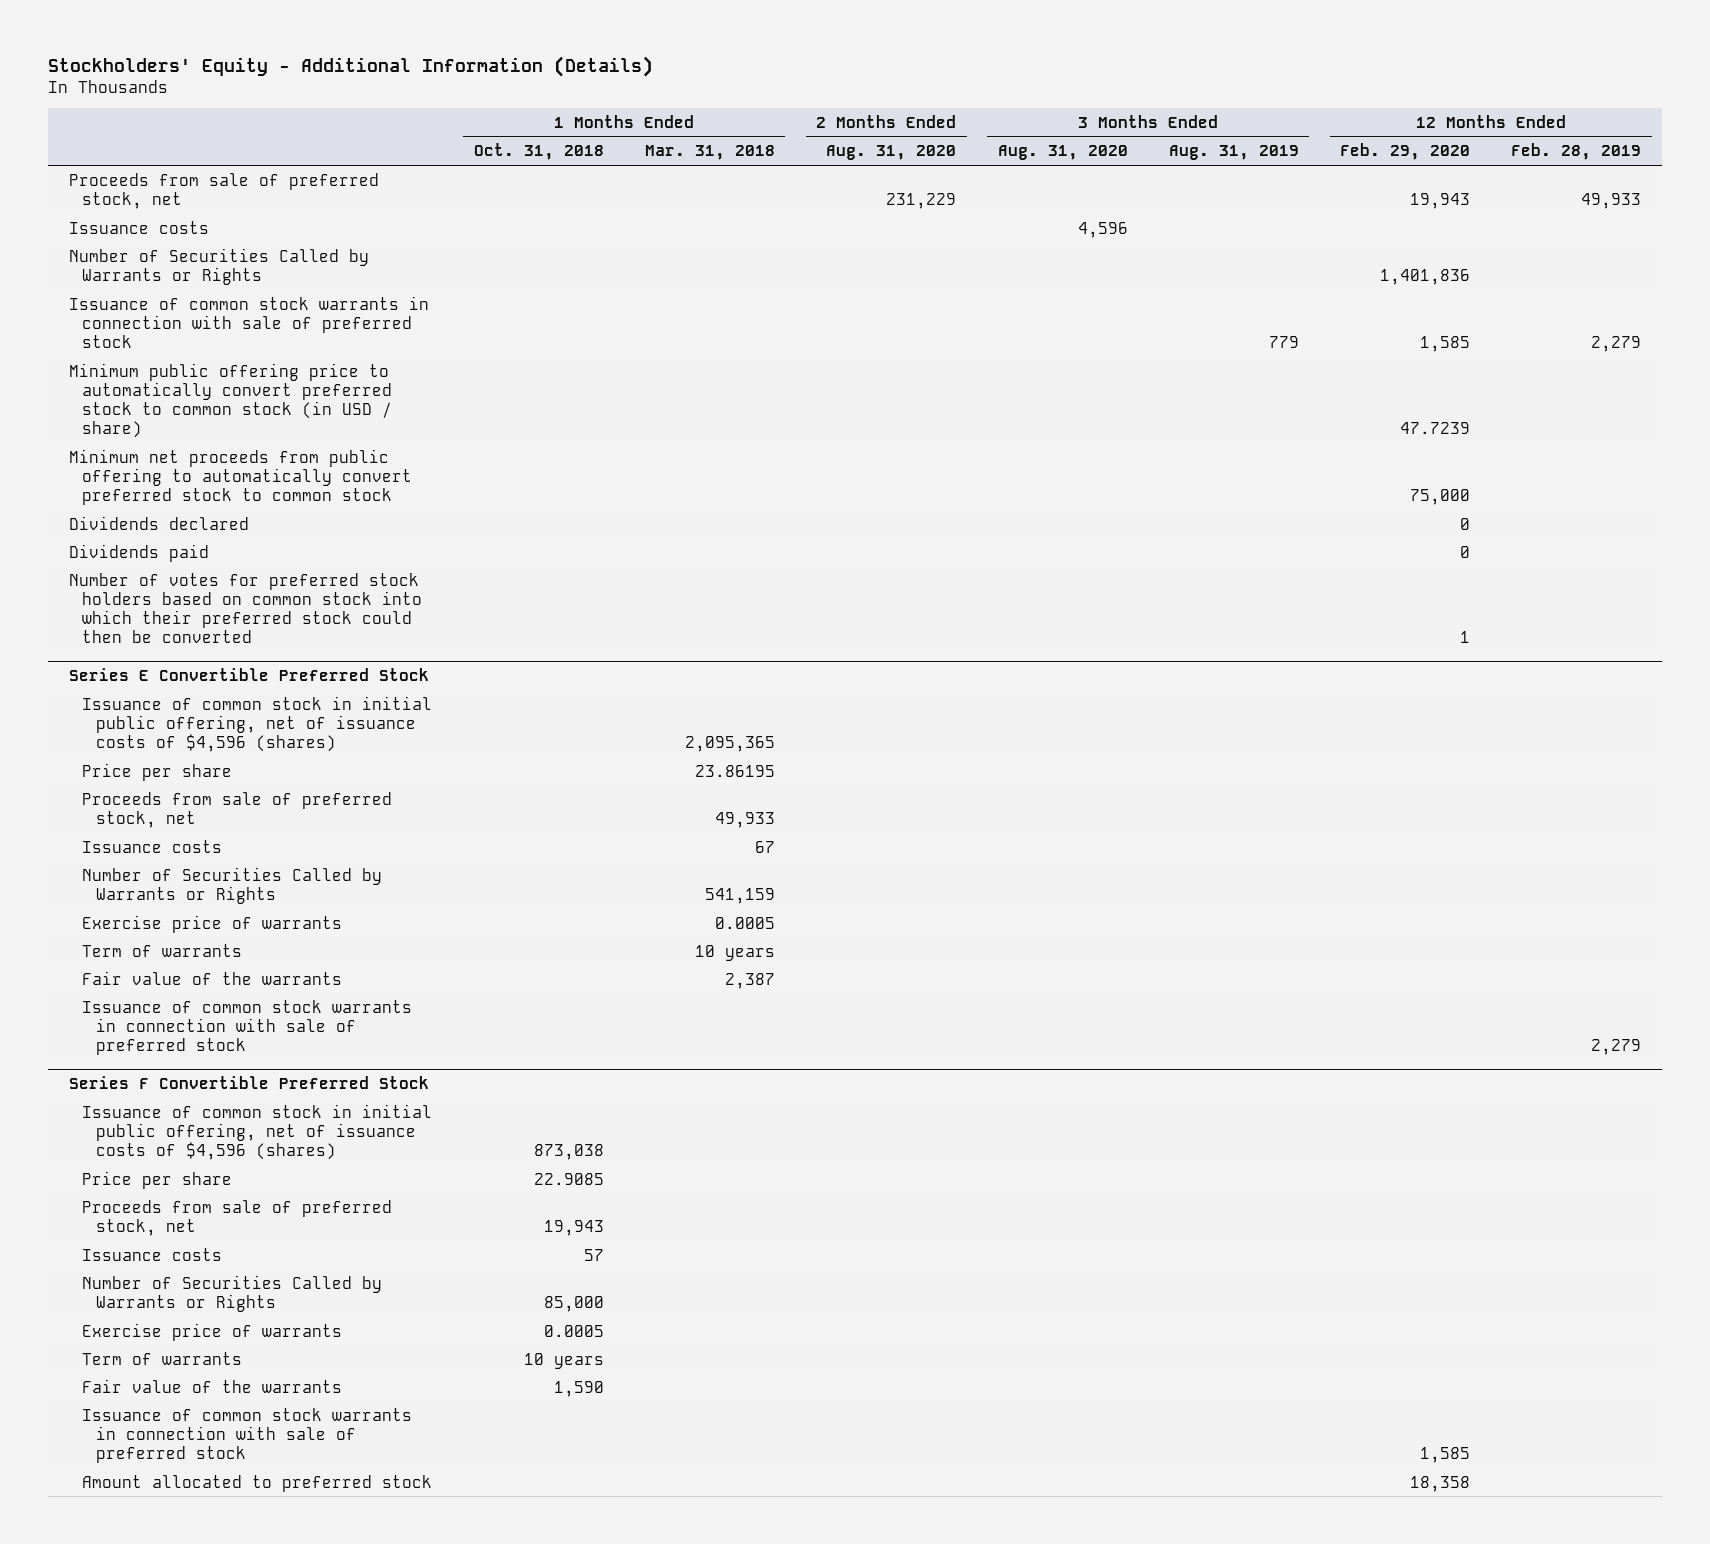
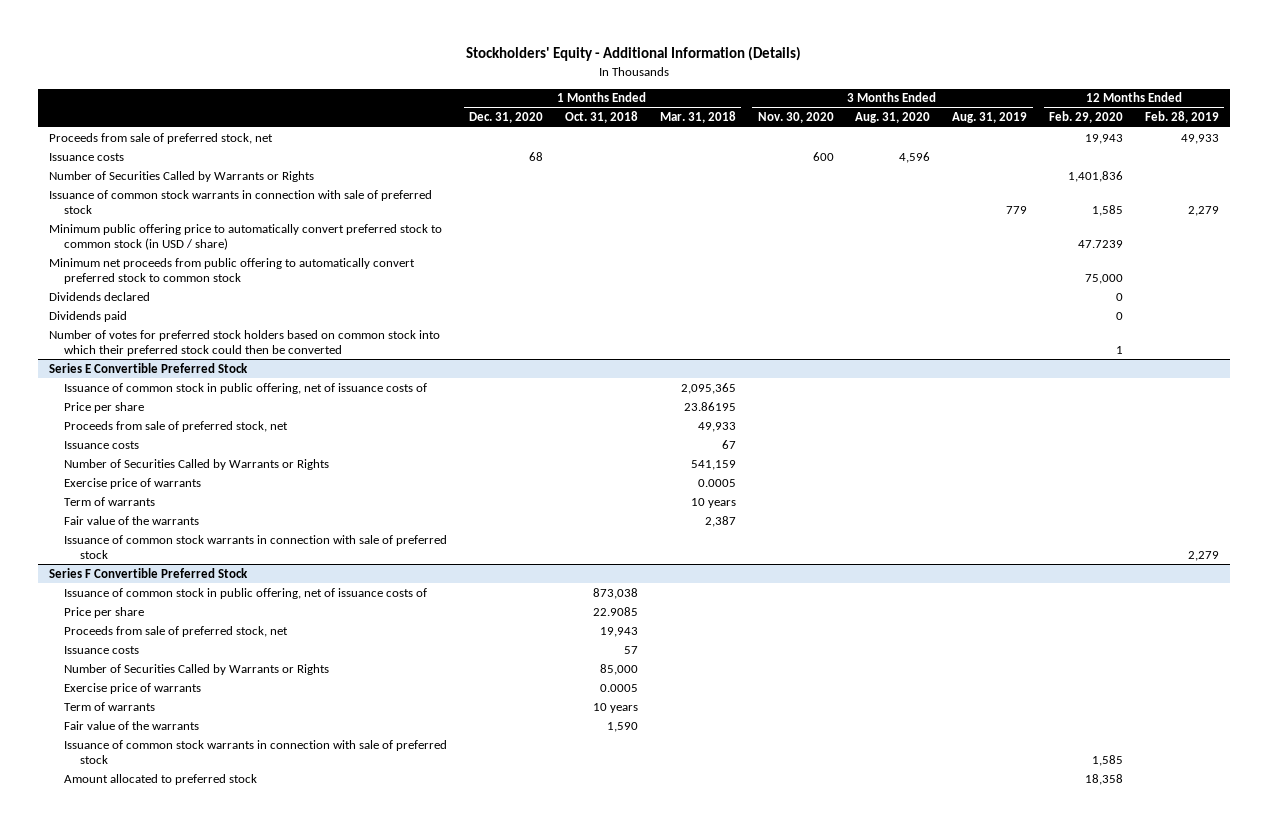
- | 1 Months Ended Oct. 31, 2018 | 1 Months Ended Mar. 31, 2018 | 2 Months Ended Aug. 31, 2020 | 3 Months Ended Aug. 31, 2020 | 3 Months Ended Aug. 31, 2019 | 12 Months Ended Feb. 29, 2020 | 12 Months Ended Feb. 28, 2019
+ | 1 Months Ended Dec. 31, 2020 | 1 Months Ended Oct. 31, 2018 | 1 Months Ended Mar. 31, 2018 | 3 Months Ended Nov. 30, 2020 | 3 Months Ended Aug. 31, 2020 | 3 Months Ended Aug. 31, 2019 | 12 Months Ended Feb. 29, 2020 | 12 Months Ended Feb. 28, 2019
@ Series E Convertible Preferred Stock
- Issuance of common stock in initial public offering, net of issuance costs of $4,596 (shares) | | 2,095,365 | | | | |
+ Issuance of common stock in public offering, net of issuance costs of | | | 2,095,365 | | | | |
@ Series F Convertible Preferred Stock
- Issuance of common stock in initial public offering, net of issuance costs of $4,596 (shares) | 873,038 | | | | | |
+ Issuance of common stock in public offering, net of issuance costs of | | 873,038 | | | | | |

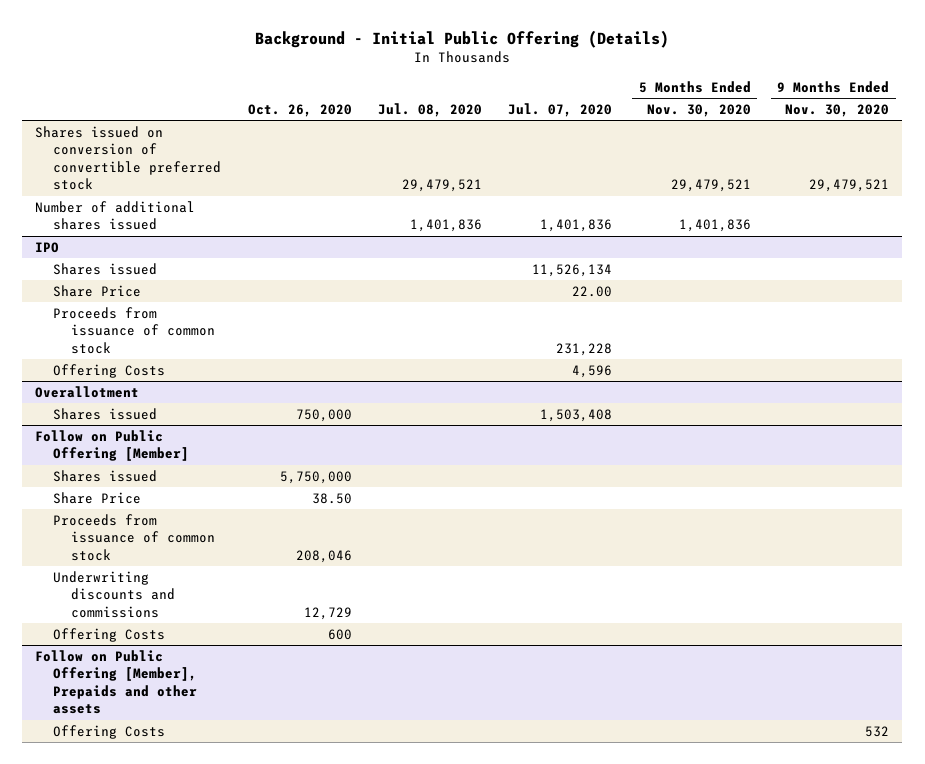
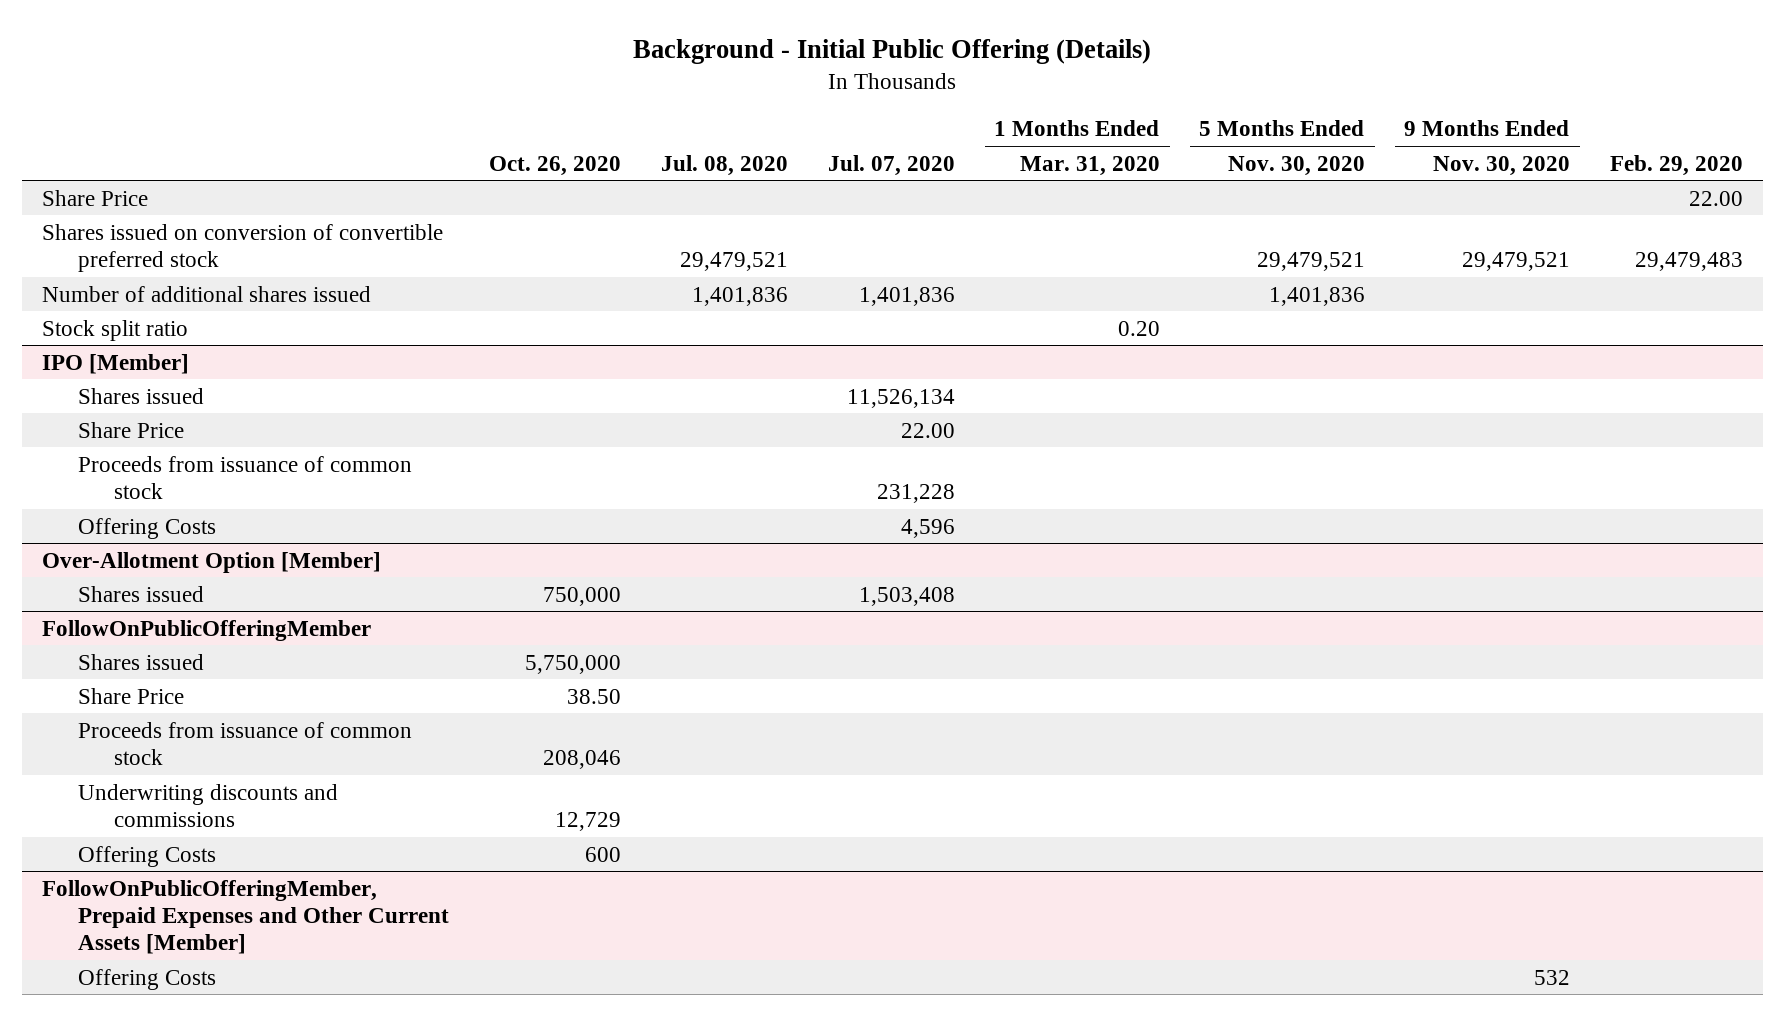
- | Oct. 26, 2020 | Jul. 08, 2020 | Jul. 07, 2020 | 5 Months Ended Nov. 30, 2020 | 9 Months Ended Nov. 30, 2020
+ | Oct. 26, 2020 | Jul. 08, 2020 | Jul. 07, 2020 | 1 Months Ended Mar. 31, 2020 | 5 Months Ended Nov. 30, 2020 | 9 Months Ended Nov. 30, 2020 | Feb. 29, 2020
+ Share Price | | | | | | | 22.00
- IPO
+ Stock split ratio | | | | 0.20 | | |
+ IPO [Member]
- Overallotment
+ Over-Allotment Option [Member]
- Follow on Public Offering [Member]
+ FollowOnPublicOfferingMember
- Follow on Public Offering [Member], Prepaids and other assets
+ FollowOnPublicOfferingMember, Prepaid Expenses and Other Current Assets [Member]

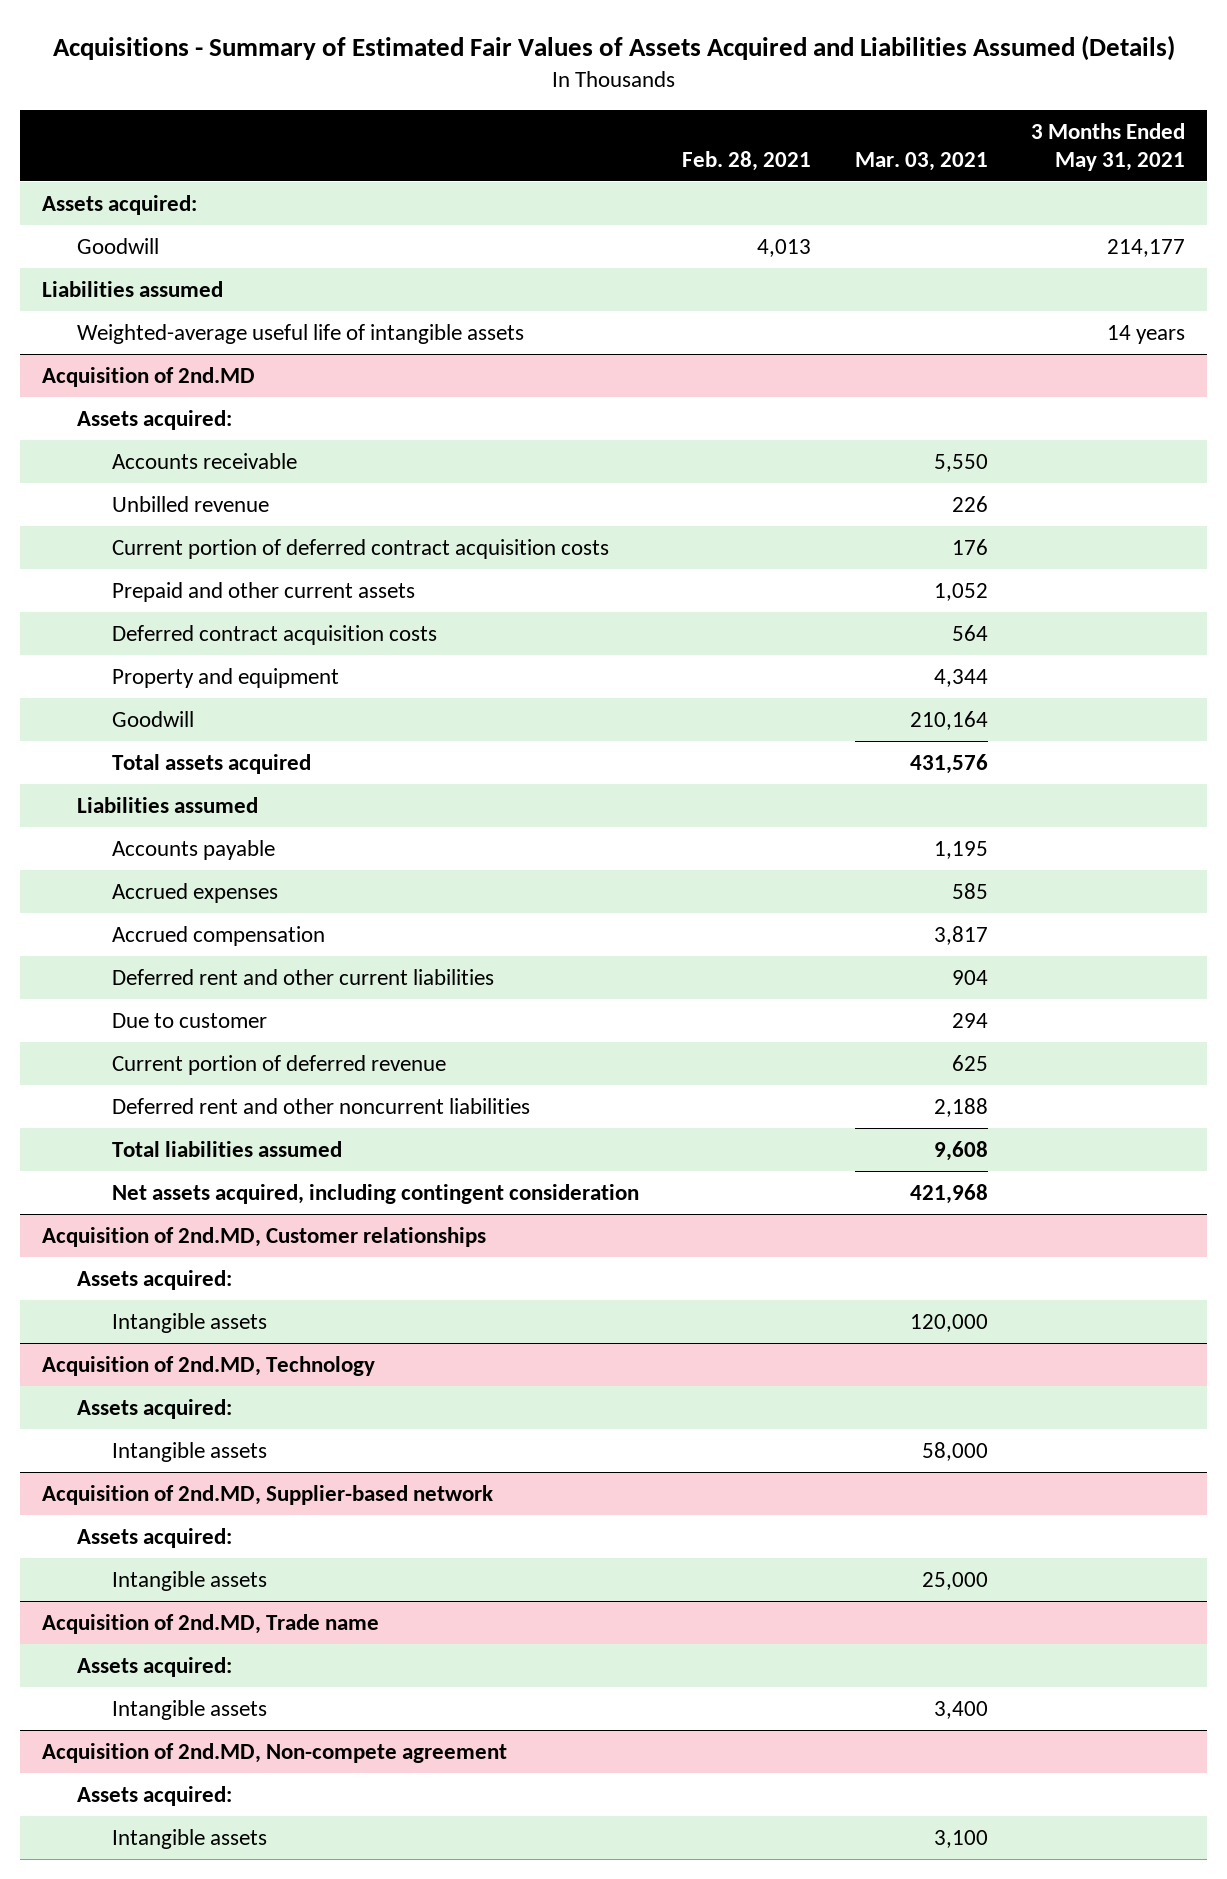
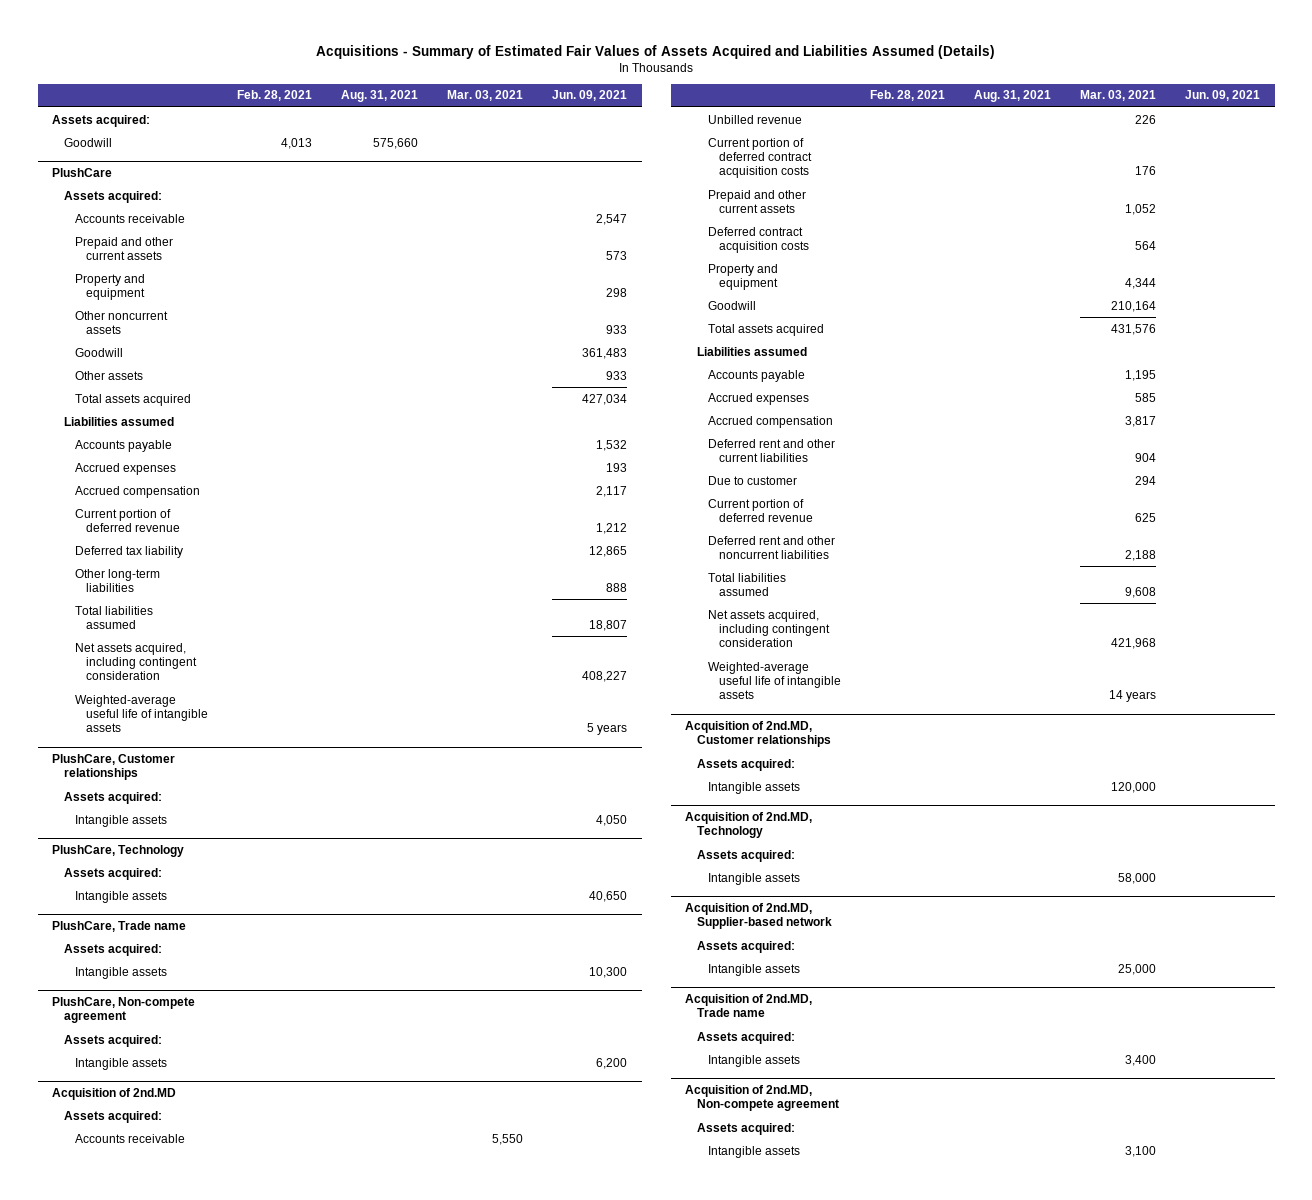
- | Feb. 28, 2021 | Mar. 03, 2021 | 3 Months Ended May 31, 2021
+ | Feb. 28, 2021 | Aug. 31, 2021 | Mar. 03, 2021 | Jun. 09, 2021
- Liabilities assumed
- Weighted-average useful life of intangible assets | | | 14 years
+ PlushCare
+ Assets acquired:
+ Accounts receivable | | | | 2,547
+ Prepaid and other current assets | | | | 573
+ Property and equipment | | | | 298
+ Other noncurrent assets | | | | 933
+ Goodwill | | | | 361,483
+ Other assets | | | | 933
+ Total assets acquired | | | | 427,034
+ Liabilities assumed
+ Accounts payable | | | | 1,532
+ Accrued expenses | | | | 193
+ Accrued compensation | | | | 2,117
+ Current portion of deferred revenue | | | | 1,212
+ Deferred tax liability | | | | 12,865
+ Other long-term liabilities | | | | 888
+ Total liabilities assumed | | | | 18,807
+ Net assets acquired, including contingent consideration | | | | 408,227
+ Weighted-average useful life of intangible assets | | | | 5 years
+ PlushCare, Customer relationships
+ Assets acquired:
+ Intangible assets | | | | 4,050
+ PlushCare, Technology
+ Assets acquired:
+ Intangible assets | | | | 40,650
+ PlushCare, Trade name
+ Assets acquired:
+ Intangible assets | | | | 10,300
+ PlushCare, Non-compete agreement
+ Assets acquired:
+ Intangible assets | | | | 6,200
@ Acquisition of 2nd.MD
+ Weighted-average useful life of intangible assets | | | 14 years |

